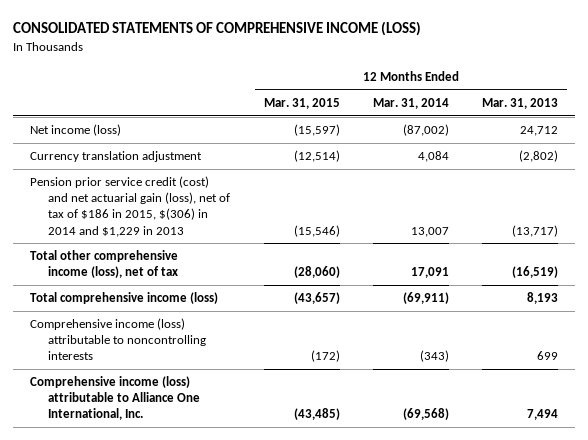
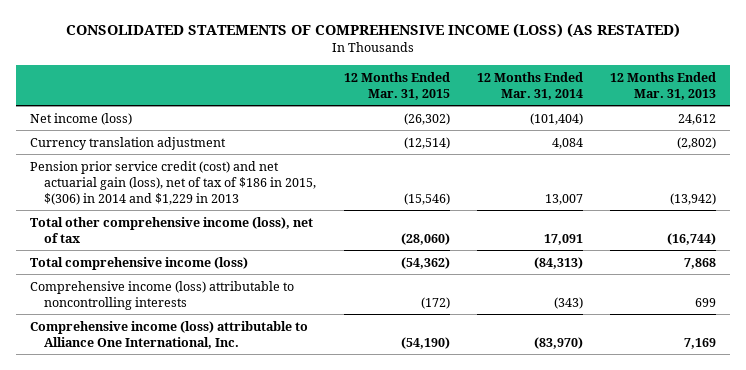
- CONSOLIDATED STATEMENTS OF COMPREHENSIVE INCOME (LOSS)
+ CONSOLIDATED STATEMENTS OF COMPREHENSIVE INCOME (LOSS) (AS RESTATED)
- Net income (loss) | (15,597) | (87,002) | 24,712
+ Net income (loss) | (26,302) | (101,404) | 24,612
- Pension prior service credit (cost) and net actuarial gain (loss), net of tax of $186 in 2015, $(306) in 2014 and $1,229 in 2013 | (15,546) | 13,007 | (13,717)
- Total other comprehensive income (loss), net of tax | (28,060) | 17,091 | (16,519)
- Total comprehensive income (loss) | (43,657) | (69,911) | 8,193
+ Pension prior service credit (cost) and net actuarial gain (loss), net of tax of $186 in 2015, $(306) in 2014 and $1,229 in 2013 | (15,546) | 13,007 | (13,942)
+ Total other comprehensive income (loss), net of tax | (28,060) | 17,091 | (16,744)
+ Total comprehensive income (loss) | (54,362) | (84,313) | 7,868
- Comprehensive income (loss) attributable to Alliance One International, Inc. | (43,485) | (69,568) | 7,494
+ Comprehensive income (loss) attributable to Alliance One International, Inc. | (54,190) | (83,970) | 7,169

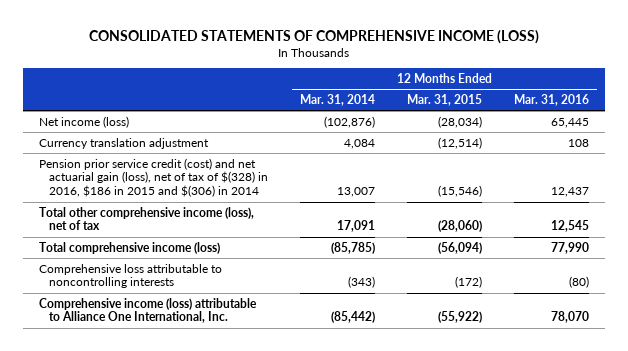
- CONSOLIDATED STATEMENTS OF COMPREHENSIVE INCOME (LOSS) (AS RESTATED)
+ CONSOLIDATED STATEMENTS OF COMPREHENSIVE INCOME (LOSS)
- | 12 Months Ended Mar. 31, 2015 | 12 Months Ended Mar. 31, 2014 | 12 Months Ended Mar. 31, 2013
+ | 12 Months Ended Mar. 31, 2014 | 12 Months Ended Mar. 31, 2015 | 12 Months Ended Mar. 31, 2016
- Net income (loss) | (26,302) | (101,404) | 24,612
+ Net income (loss) | (102,876) | (28,034) | 65,445
- Pension prior service credit (cost) and net actuarial gain (loss), net of tax of $186 in 2015, $(306) in 2014 and $1,229 in 2013 | (15,546) | 13,007 | (13,942)
+ Pension prior service credit (cost) and net actuarial gain (loss), net of tax of $(328) in 2016, $186 in 2015 and $(306) in 2014 | 13,007 | (15,546) | 12,437
- Total comprehensive income (loss) | (54,362) | (84,313) | 7,868
- Comprehensive income (loss) attributable to noncontrolling interests | (172) | (343) | 699
- Comprehensive income (loss) attributable to Alliance One International, Inc. | (54,190) | (83,970) | 7,169
+ Total comprehensive income (loss) | (85,785) | (56,094) | 77,990
+ Comprehensive loss attributable to noncontrolling interests | (343) | (172) | (80)
+ Comprehensive income (loss) attributable to Alliance One International, Inc. | (85,442) | (55,922) | 78,070

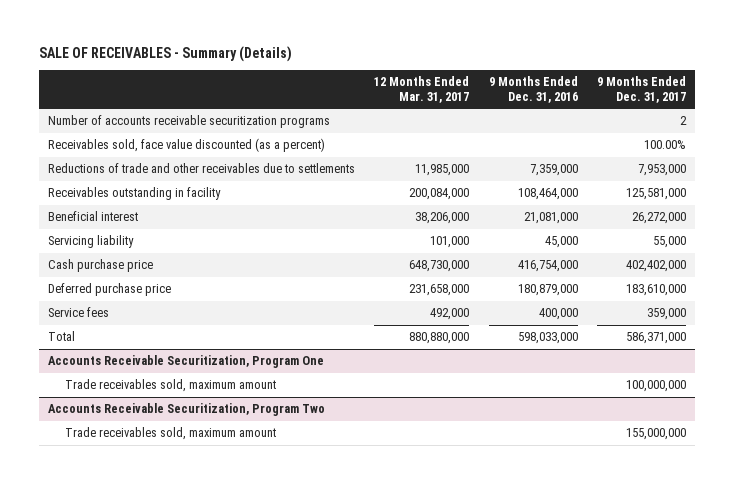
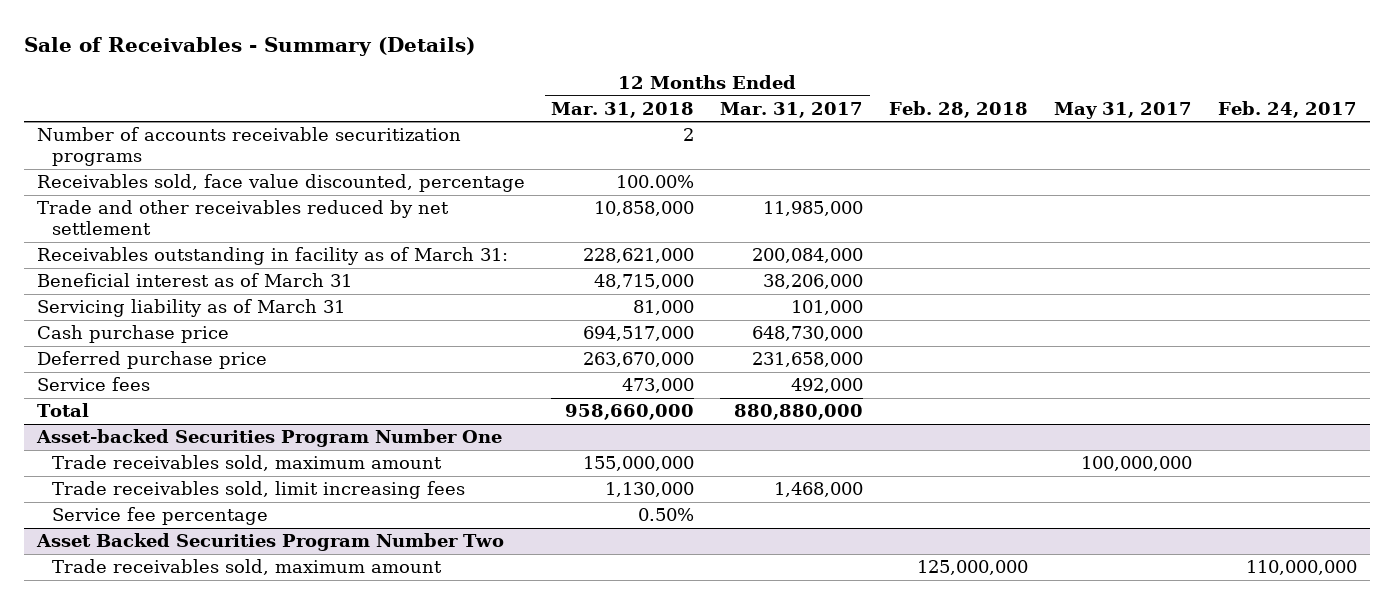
- SALE OF RECEIVABLES - Summary (Details)
+ Sale of Receivables - Summary (Details)
- | 12 Months Ended Mar. 31, 2017 | 9 Months Ended Dec. 31, 2016 | 9 Months Ended Dec. 31, 2017
+ | 12 Months Ended Mar. 31, 2018 | 12 Months Ended Mar. 31, 2017 | Feb. 28, 2018 | May 31, 2017 | Feb. 24, 2017
- Receivables sold, face value discounted (as a percent) | | | 100.00%
- Reductions of trade and other receivables due to settlements | 11,985,000 | 7,359,000 | 7,953,000
- Receivables outstanding in facility | 200,084,000 | 108,464,000 | 125,581,000
- Beneficial interest | 38,206,000 | 21,081,000 | 26,272,000
- Servicing liability | 101,000 | 45,000 | 55,000
+ Receivables sold, face value discounted, percentage | 100.00% | | | |
+ Trade and other receivables reduced by net settlement | 10,858,000 | 11,985,000 | | |
+ Receivables outstanding in facility as of March 31: | 228,621,000 | 200,084,000 | | |
+ Beneficial interest as of March 31 | 48,715,000 | 38,206,000 | | |
+ Servicing liability as of March 31 | 81,000 | 101,000 | | |
- Accounts Receivable Securitization, Program One
+ Asset-backed Securities Program Number One
- Accounts Receivable Securitization, Program Two
+ Trade receivables sold, limit increasing fees | 1,130,000 | 1,468,000 | | |
+ Service fee percentage | 0.50% | | | |
+ Asset Backed Securities Program Number Two

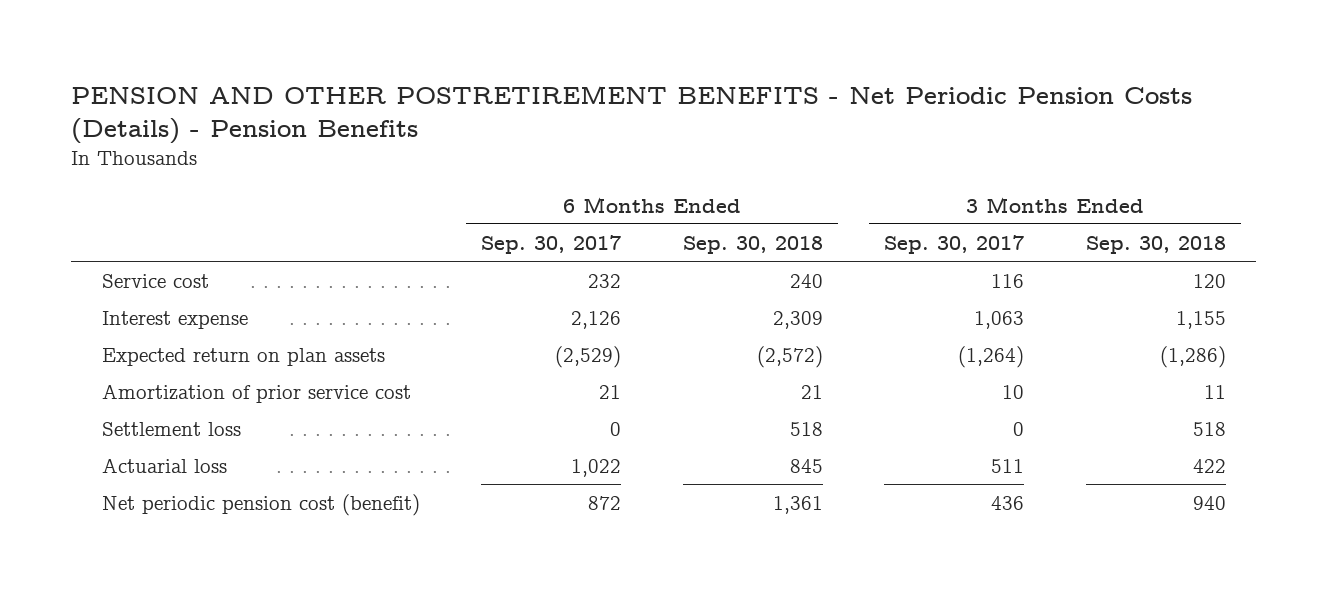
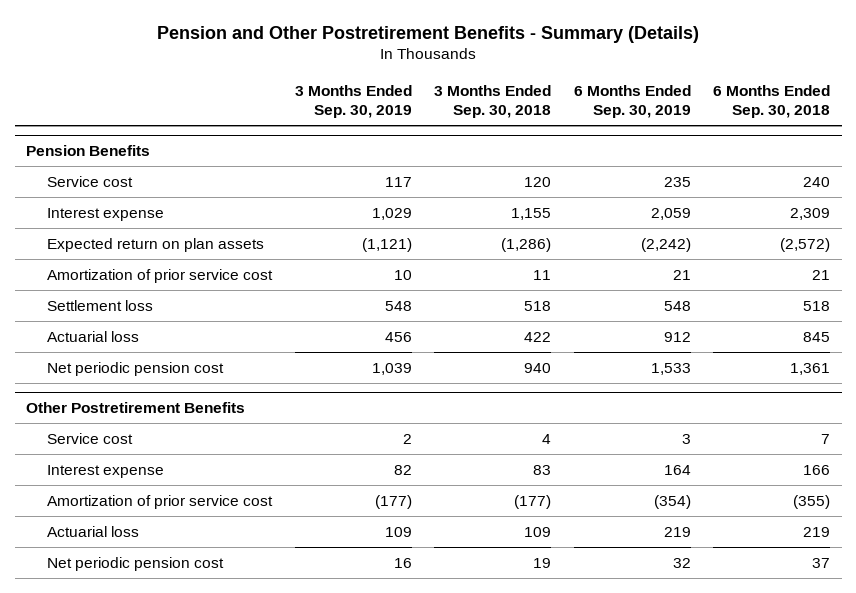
- PENSION AND OTHER POSTRETIREMENT BENEFITS - Net Periodic Pension Costs (Details) - Pension Benefits
+ Pension and Other Postretirement Benefits - Summary (Details)
- | 6 Months Ended Sep. 30, 2017 | 6 Months Ended Sep. 30, 2018 | 3 Months Ended Sep. 30, 2017 | 3 Months Ended Sep. 30, 2018
+ | 3 Months Ended Sep. 30, 2019 | 3 Months Ended Sep. 30, 2018 | 6 Months Ended Sep. 30, 2019 | 6 Months Ended Sep. 30, 2018
+ Pension Benefits
- Net periodic pension cost (benefit) | 872 | 1,361 | 436 | 940
+ Net periodic pension cost | 1,039 | 940 | 1,533 | 1,361
+ Other Postretirement Benefits
+ Service cost | 2 | 4 | 3 | 7
+ Interest expense | 82 | 83 | 164 | 166
+ Amortization of prior service cost | (177) | (177) | (354) | (355)
+ Actuarial loss | 109 | 109 | 219 | 219
+ Net periodic pension cost | 16 | 19 | 32 | 37

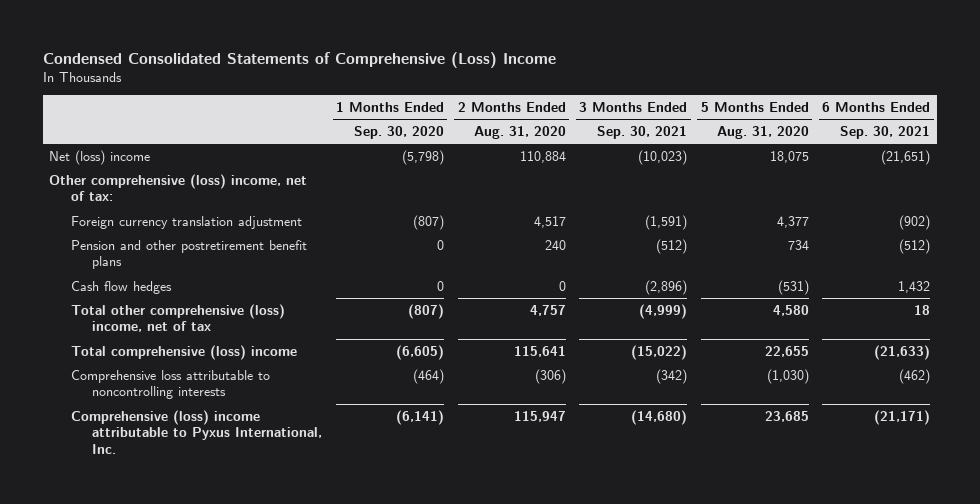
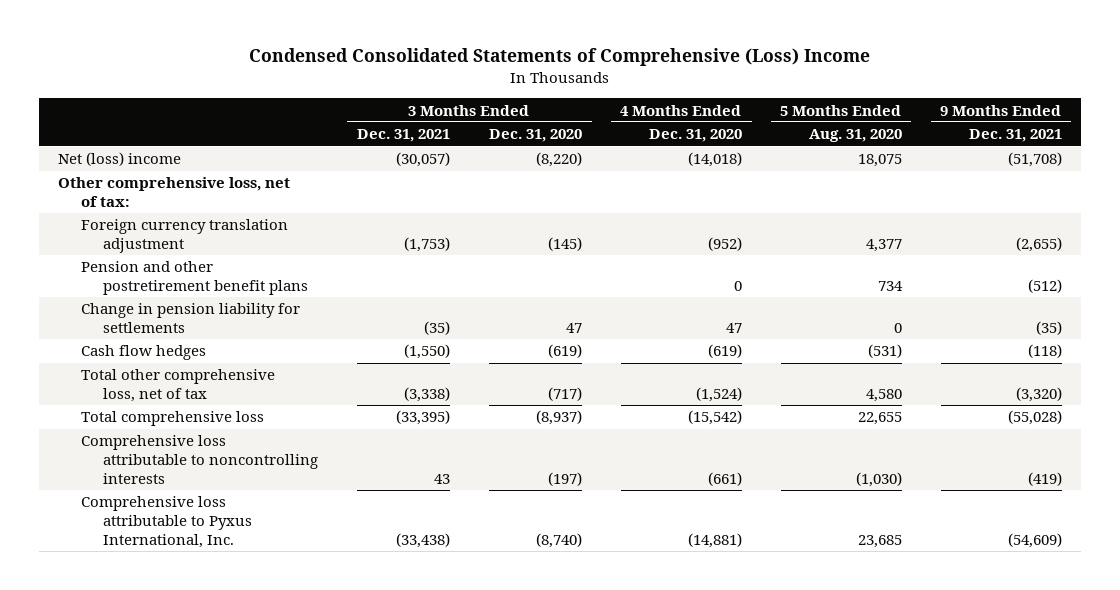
- | 1 Months Ended Sep. 30, 2020 | 2 Months Ended Aug. 31, 2020 | 3 Months Ended Sep. 30, 2021 | 5 Months Ended Aug. 31, 2020 | 6 Months Ended Sep. 30, 2021
+ | 3 Months Ended Dec. 31, 2021 | 3 Months Ended Dec. 31, 2020 | 4 Months Ended Dec. 31, 2020 | 5 Months Ended Aug. 31, 2020 | 9 Months Ended Dec. 31, 2021
- Other comprehensive (loss) income, net of tax:
+ Other comprehensive loss, net of tax:
+ Change in pension liability for settlements | (35) | 47 | 47 | 0 | (35)
- Total other comprehensive (loss) income, net of tax | (807) | 4,757 | (4,999) | 4,580 | 18
- Total comprehensive (loss) income | (6,605) | 115,641 | (15,022) | 22,655 | (21,633)
+ Total other comprehensive loss, net of tax | (3,338) | (717) | (1,524) | 4,580 | (3,320)
+ Total comprehensive loss | (33,395) | (8,937) | (15,542) | 22,655 | (55,028)
- Comprehensive (loss) income attributable to Pyxus International, Inc. | (6,141) | 115,947 | (14,680) | 23,685 | (21,171)
+ Comprehensive loss attributable to Pyxus International, Inc. | (33,438) | (8,740) | (14,881) | 23,685 | (54,609)

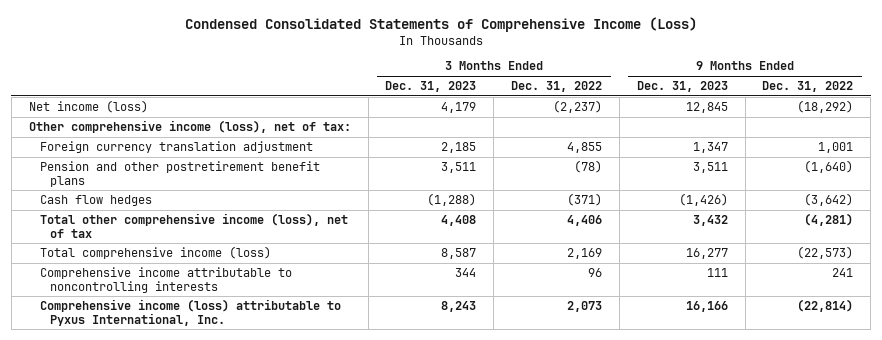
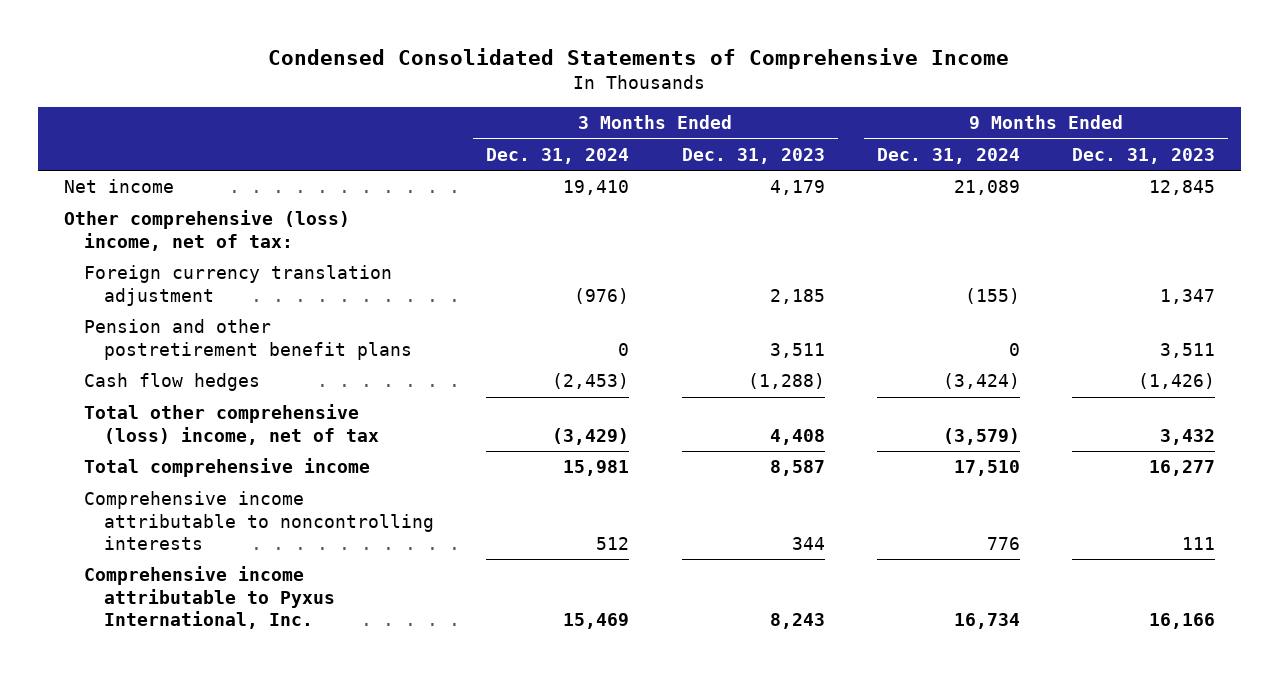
- Condensed Consolidated Statements of Comprehensive Income (Loss)
+ Condensed Consolidated Statements of Comprehensive Income
- | 3 Months Ended Dec. 31, 2023 | 3 Months Ended Dec. 31, 2022 | 9 Months Ended Dec. 31, 2023 | 9 Months Ended Dec. 31, 2022
+ | 3 Months Ended Dec. 31, 2024 | 3 Months Ended Dec. 31, 2023 | 9 Months Ended Dec. 31, 2024 | 9 Months Ended Dec. 31, 2023
- Net income (loss) | 4,179 | (2,237) | 12,845 | (18,292)
- Other comprehensive income (loss), net of tax:
+ Net income | 19,410 | 4,179 | 21,089 | 12,845
+ Other comprehensive (loss) income, net of tax:
- Total other comprehensive income (loss), net of tax | 4,408 | 4,406 | 3,432 | (4,281)
- Total comprehensive income (loss) | 8,587 | 2,169 | 16,277 | (22,573)
+ Total other comprehensive (loss) income, net of tax | (3,429) | 4,408 | (3,579) | 3,432
+ Total comprehensive income | 15,981 | 8,587 | 17,510 | 16,277
- Comprehensive income (loss) attributable to Pyxus International, Inc. | 8,243 | 2,073 | 16,166 | (22,814)
+ Comprehensive income attributable to Pyxus International, Inc. | 15,469 | 8,243 | 16,734 | 16,166

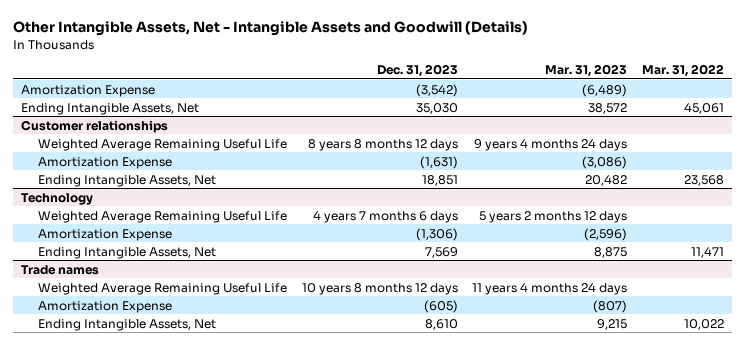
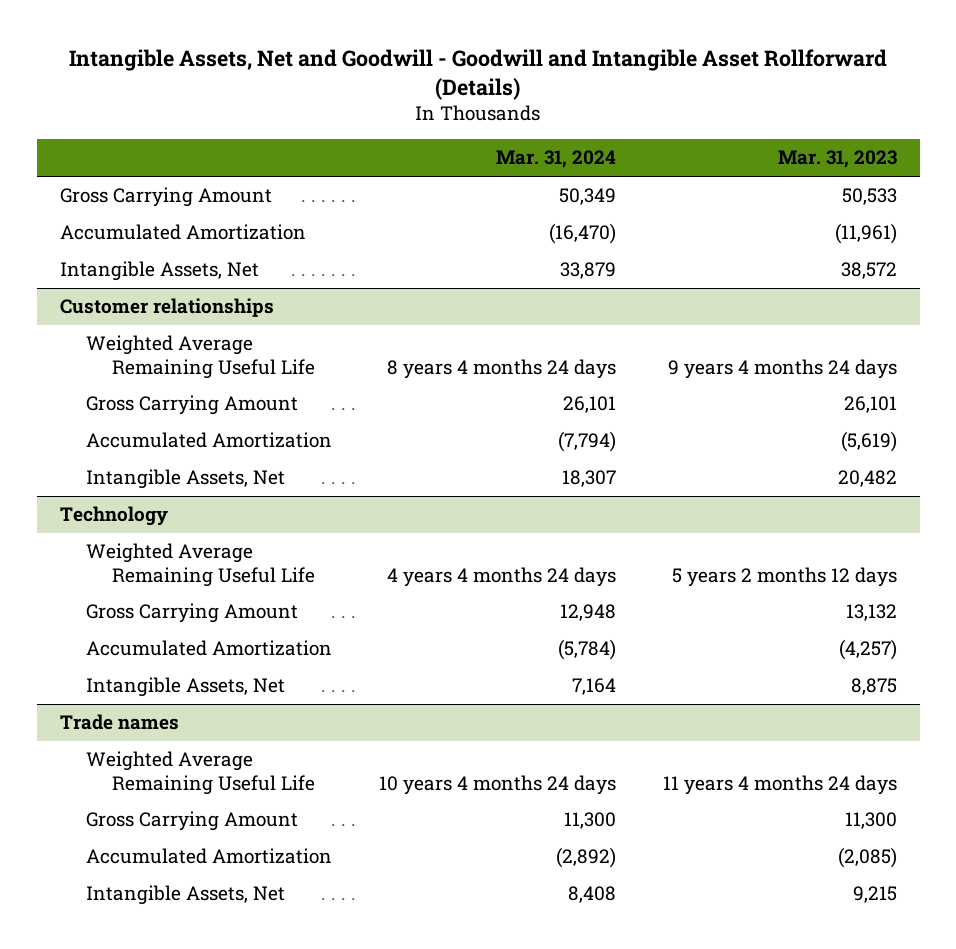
- Other Intangible Assets, Net - Intangible Assets and Goodwill (Details)
+ Intangible Assets, Net and Goodwill - Goodwill and Intangible Asset Rollforward (Details)
- | Dec. 31, 2023 | Mar. 31, 2023 | Mar. 31, 2022
+ | Mar. 31, 2024 | Mar. 31, 2023
- Amortization Expense | (3,542) | (6,489) |
- Ending Intangible Assets, Net | 35,030 | 38,572 | 45,061
+ Gross Carrying Amount | 50,349 | 50,533
+ Accumulated Amortization | (16,470) | (11,961)
+ Intangible Assets, Net | 33,879 | 38,572
@ Customer relationships
- Amortization Expense | (1,631) | (3,086) |
- Ending Intangible Assets, Net | 18,851 | 20,482 | 23,568
+ Gross Carrying Amount | 26,101 | 26,101
+ Accumulated Amortization | (7,794) | (5,619)
+ Intangible Assets, Net | 18,307 | 20,482
@ Technology
- Amortization Expense | (1,306) | (2,596) |
- Ending Intangible Assets, Net | 7,569 | 8,875 | 11,471
+ Gross Carrying Amount | 12,948 | 13,132
+ Accumulated Amortization | (5,784) | (4,257)
+ Intangible Assets, Net | 7,164 | 8,875
@ Trade names
- Amortization Expense | (605) | (807) |
- Ending Intangible Assets, Net | 8,610 | 9,215 | 10,022
+ Gross Carrying Amount | 11,300 | 11,300
+ Accumulated Amortization | (2,892) | (2,085)
+ Intangible Assets, Net | 8,408 | 9,215

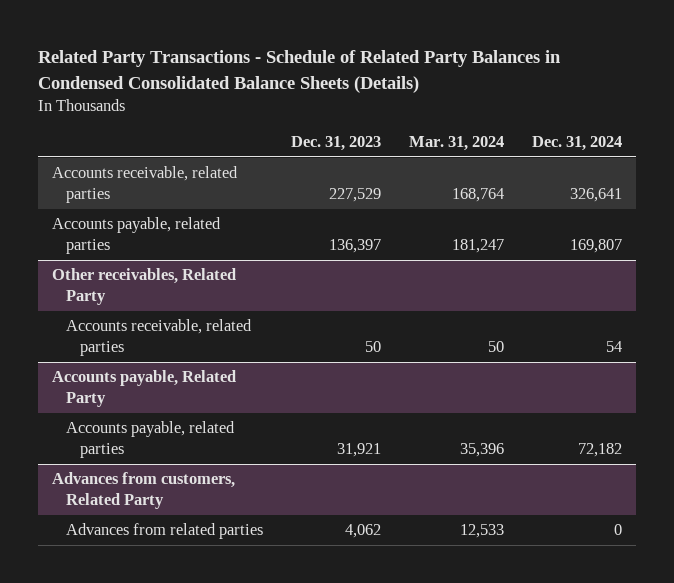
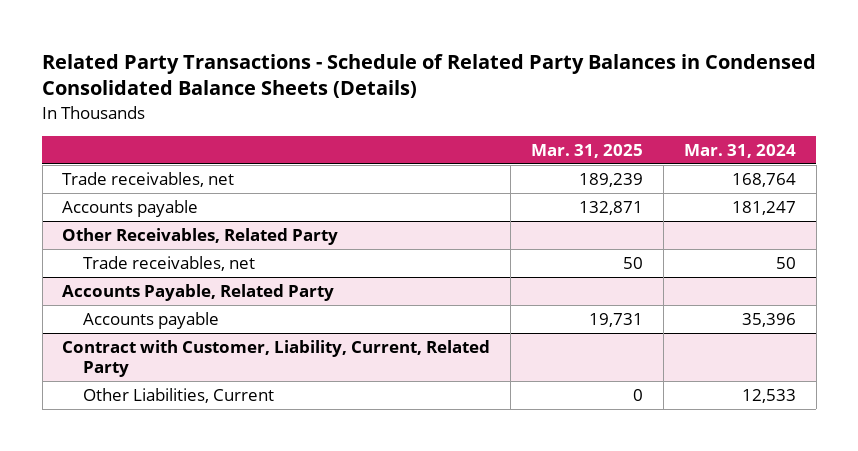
- | Dec. 31, 2023 | Mar. 31, 2024 | Dec. 31, 2024
+ | Mar. 31, 2025 | Mar. 31, 2024
- Accounts receivable, related parties | 227,529 | 168,764 | 326,641
- Accounts payable, related parties | 136,397 | 181,247 | 169,807
- Other receivables, Related Party
- Accounts receivable, related parties | 50 | 50 | 54
- Accounts payable, Related Party
- Accounts payable, related parties | 31,921 | 35,396 | 72,182
- Advances from customers, Related Party
- Advances from related parties | 4,062 | 12,533 | 0
+ Trade receivables, net | 189,239 | 168,764
+ Accounts payable | 132,871 | 181,247
+ Other Receivables, Related Party
+ Trade receivables, net | 50 | 50
+ Accounts Payable, Related Party
+ Accounts payable | 19,731 | 35,396
+ Contract with Customer, Liability, Current, Related Party
+ Other Liabilities, Current | 0 | 12,533

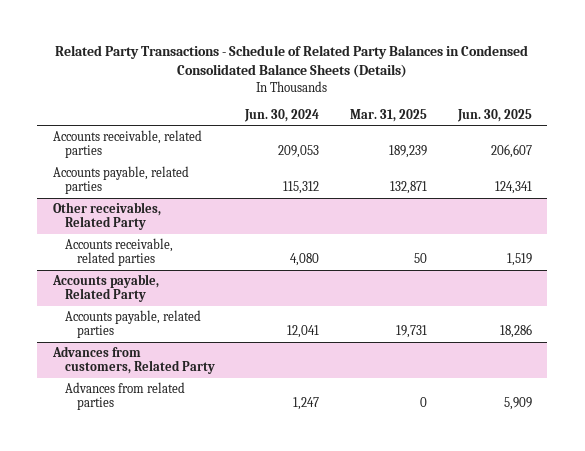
- | Mar. 31, 2025 | Mar. 31, 2024
+ | Jun. 30, 2024 | Mar. 31, 2025 | Jun. 30, 2025
- Trade receivables, net | 189,239 | 168,764
- Accounts payable | 132,871 | 181,247
- Other Receivables, Related Party
- Trade receivables, net | 50 | 50
- Accounts Payable, Related Party
- Accounts payable | 19,731 | 35,396
- Contract with Customer, Liability, Current, Related Party
- Other Liabilities, Current | 0 | 12,533
+ Accounts receivable, related parties | 209,053 | 189,239 | 206,607
+ Accounts payable, related parties | 115,312 | 132,871 | 124,341
+ Other receivables, Related Party
+ Accounts receivable, related parties | 4,080 | 50 | 1,519
+ Accounts payable, Related Party
+ Accounts payable, related parties | 12,041 | 19,731 | 18,286
+ Advances from customers, Related Party
+ Advances from related parties | 1,247 | 0 | 5,909

